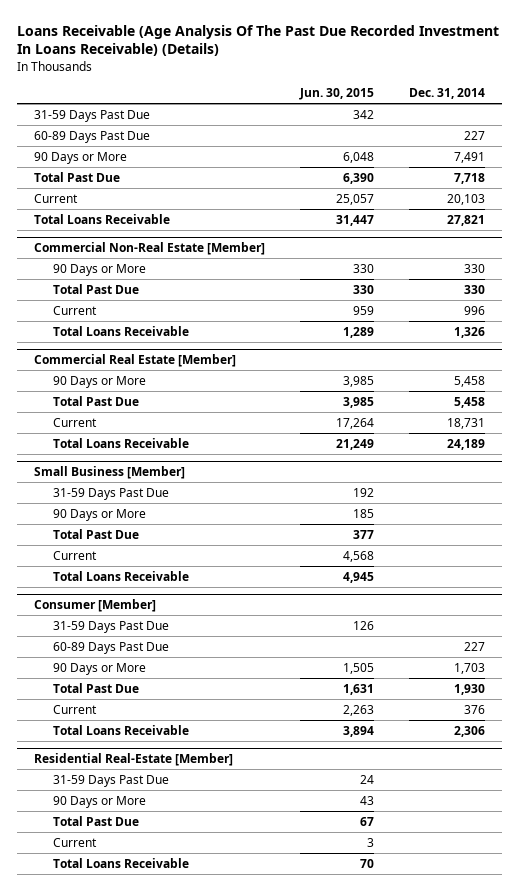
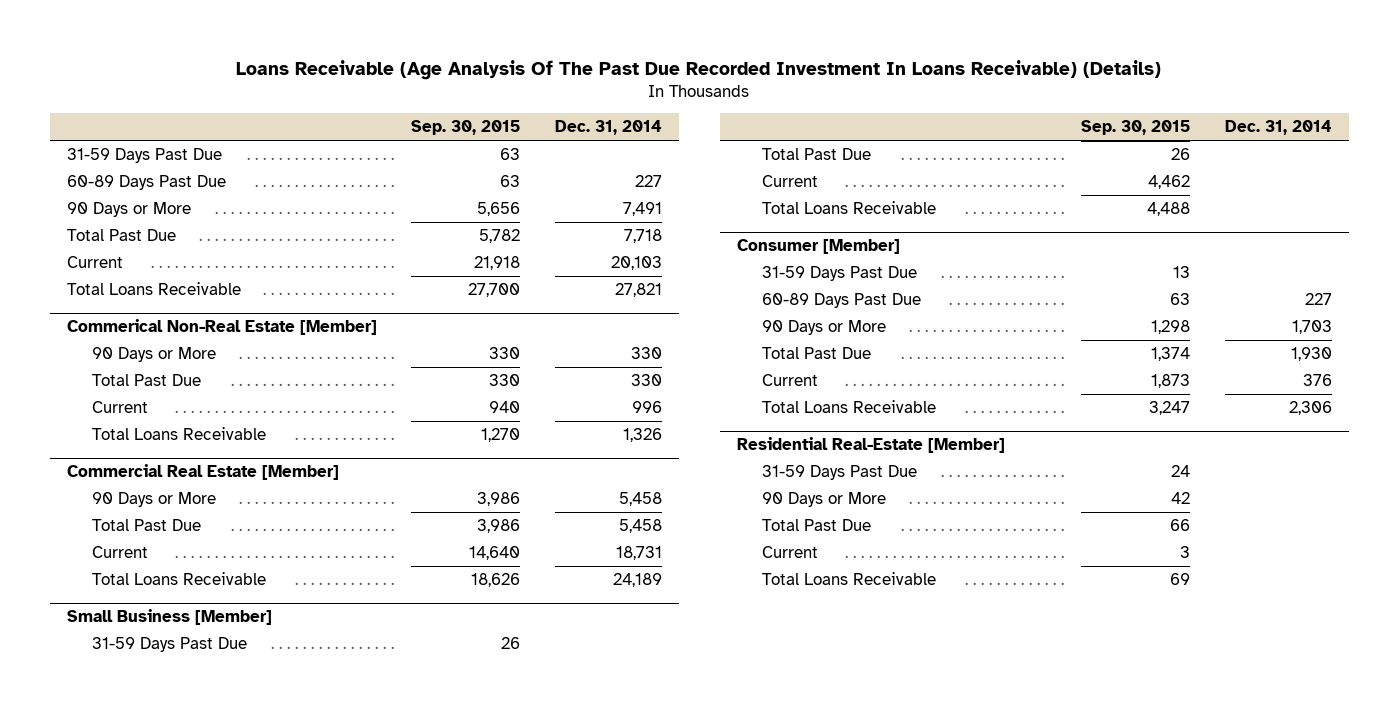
- | Jun. 30, 2015 | Dec. 31, 2014
+ | Sep. 30, 2015 | Dec. 31, 2014
- Commercial Non-Real Estate [Member]
+ Commerical Non-Real Estate [Member]
@ Small Business [Member]
- 90 Days or More | 185 |

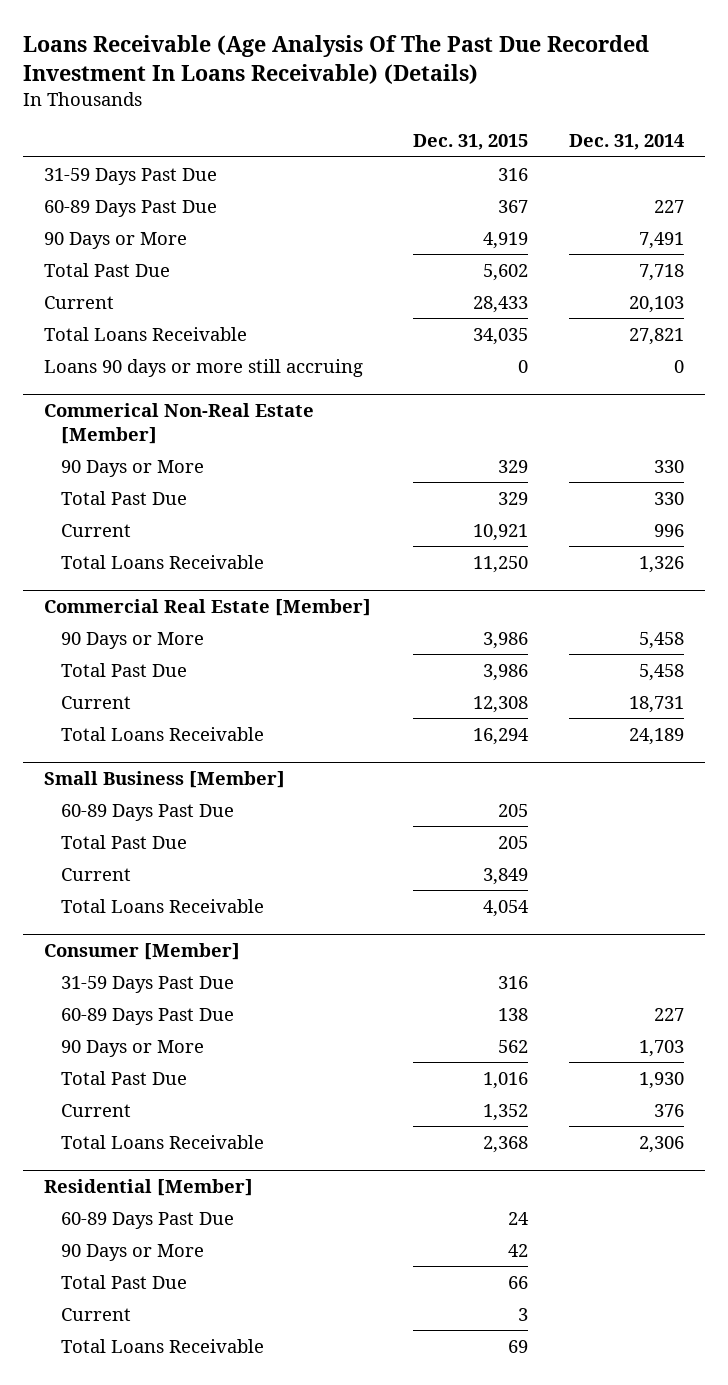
- | Sep. 30, 2015 | Dec. 31, 2014
+ | Dec. 31, 2015 | Dec. 31, 2014
+ Loans 90 days or more still accruing | 0 | 0
@ Small Business [Member]
- 31-59 Days Past Due | 26 |
+ 60-89 Days Past Due | 205 |
- Residential Real-Estate [Member]
- 31-59 Days Past Due | 24 |
+ Residential [Member]
+ 60-89 Days Past Due | 24 |

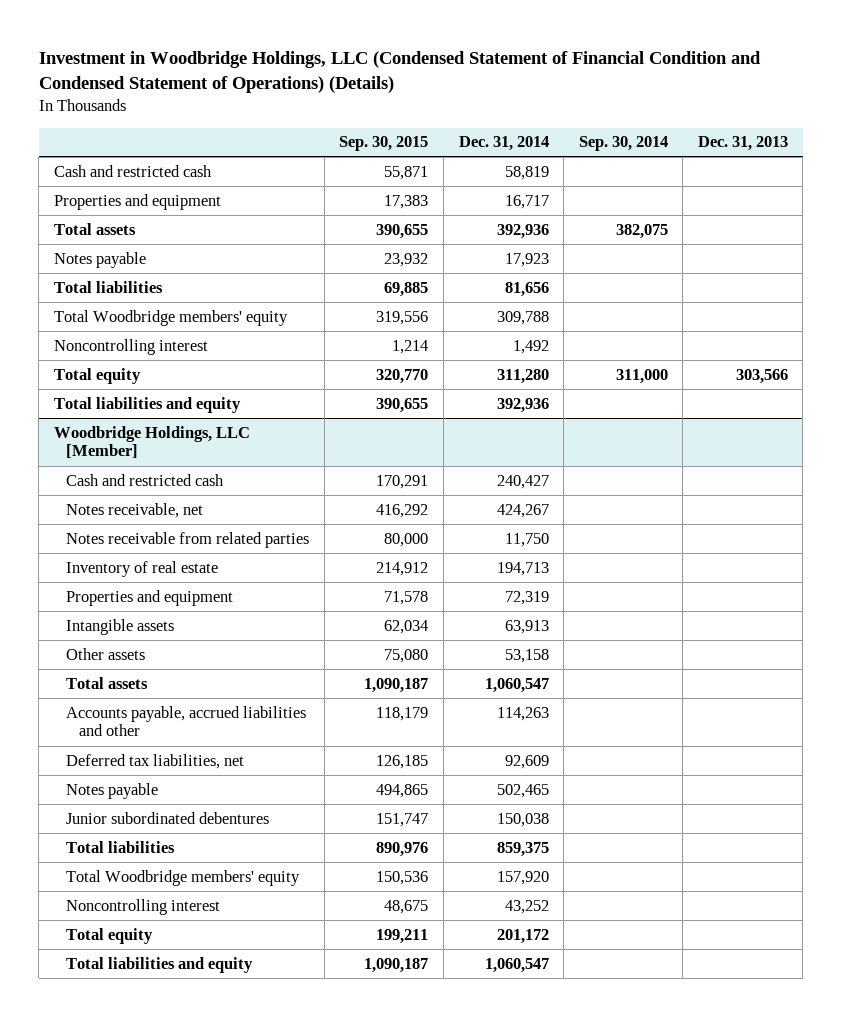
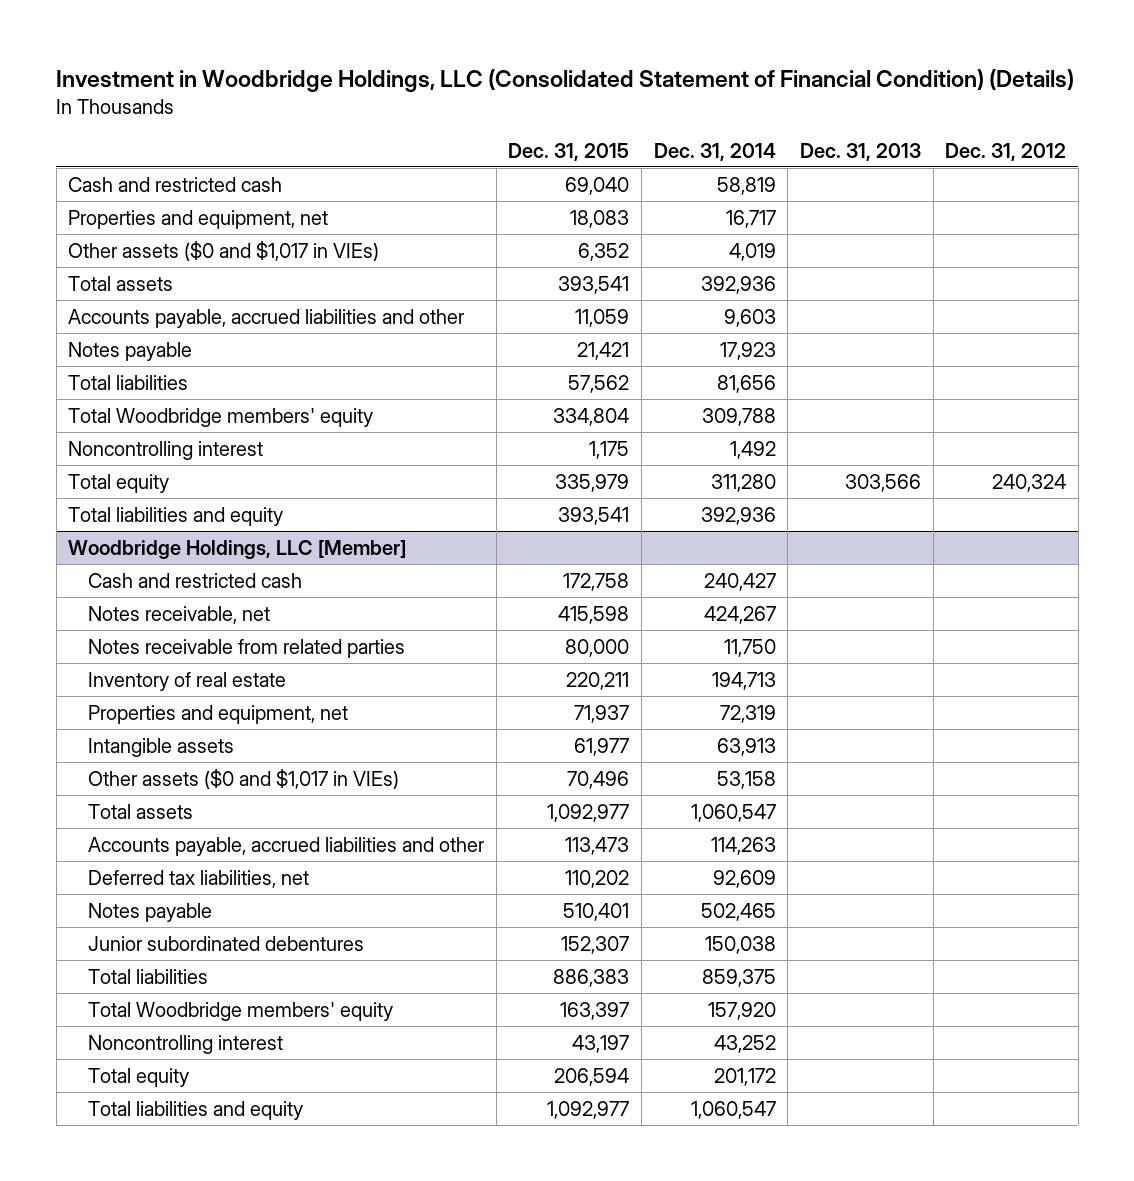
- Investment in Woodbridge Holdings, LLC (Condensed Statement of Financial Condition and Condensed Statement of Operations) (Details)
+ Investment in Woodbridge Holdings, LLC (Consolidated Statement of Financial Condition) (Details)
- | Sep. 30, 2015 | Dec. 31, 2014 | Sep. 30, 2014 | Dec. 31, 2013
+ | Dec. 31, 2015 | Dec. 31, 2014 | Dec. 31, 2013 | Dec. 31, 2012
- Properties and equipment | 17,383 | 16,717 | |
+ Properties and equipment, net | 18,083 | 16,717 | |
+ Other assets ($0 and $1,017 in VIEs) | 6,352 | 4,019 | |
+ Accounts payable, accrued liabilities and other | 11,059 | 9,603 | |
@ Woodbridge Holdings, LLC [Member]
- Properties and equipment | 71,578 | 72,319 | |
+ Properties and equipment, net | 71,937 | 72,319 | |
- Other assets | 75,080 | 53,158 | |
+ Other assets ($0 and $1,017 in VIEs) | 70,496 | 53,158 | |

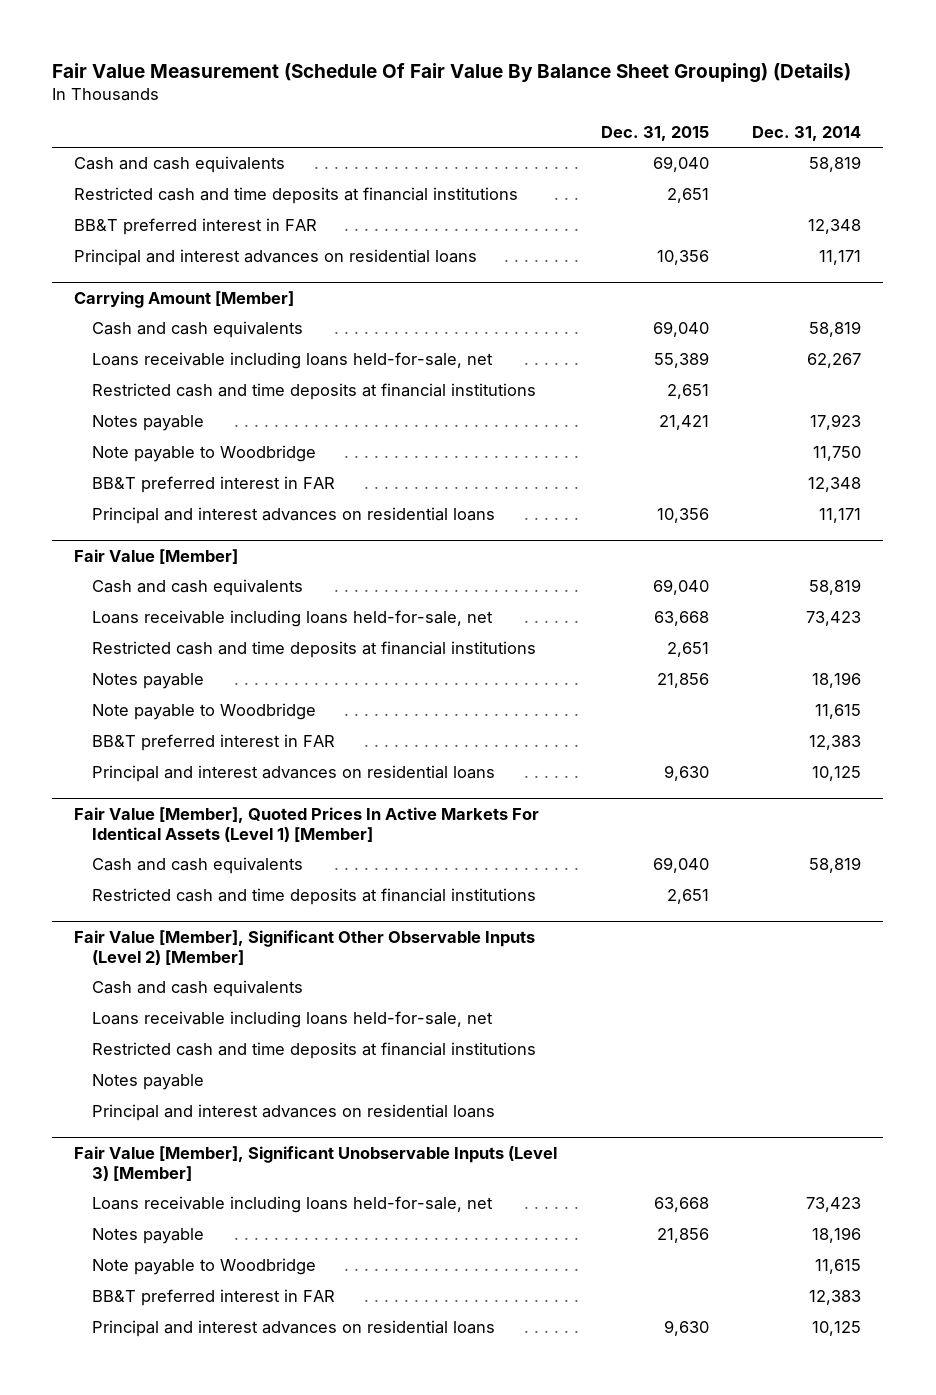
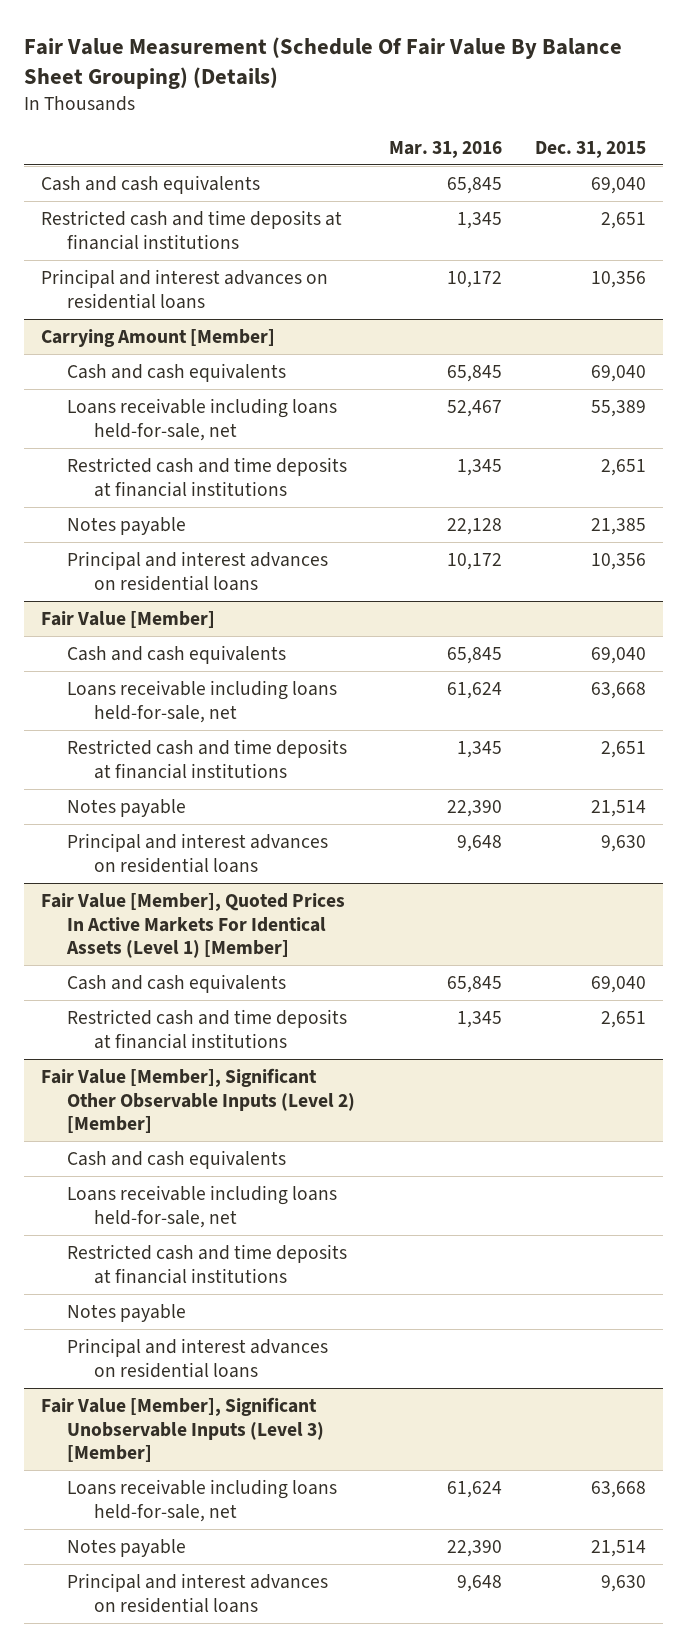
- | Dec. 31, 2015 | Dec. 31, 2014
+ | Mar. 31, 2016 | Dec. 31, 2015
- BB&T preferred interest in FAR | | 12,348
@ Carrying Amount [Member]
- Notes payable | 21,421 | 17,923
- Note payable to Woodbridge | | 11,750
- BB&T preferred interest in FAR | | 12,348
+ Notes payable | 22,128 | 21,385
@ Fair Value [Member]
- Notes payable | 21,856 | 18,196
- Note payable to Woodbridge | | 11,615
- BB&T preferred interest in FAR | | 12,383
+ Notes payable | 22,390 | 21,514
@ Fair Value [Member], Significant Unobservable Inputs (Level 3) [Member]
- Notes payable | 21,856 | 18,196
- Note payable to Woodbridge | | 11,615
- BB&T preferred interest in FAR | | 12,383
+ Notes payable | 22,390 | 21,514

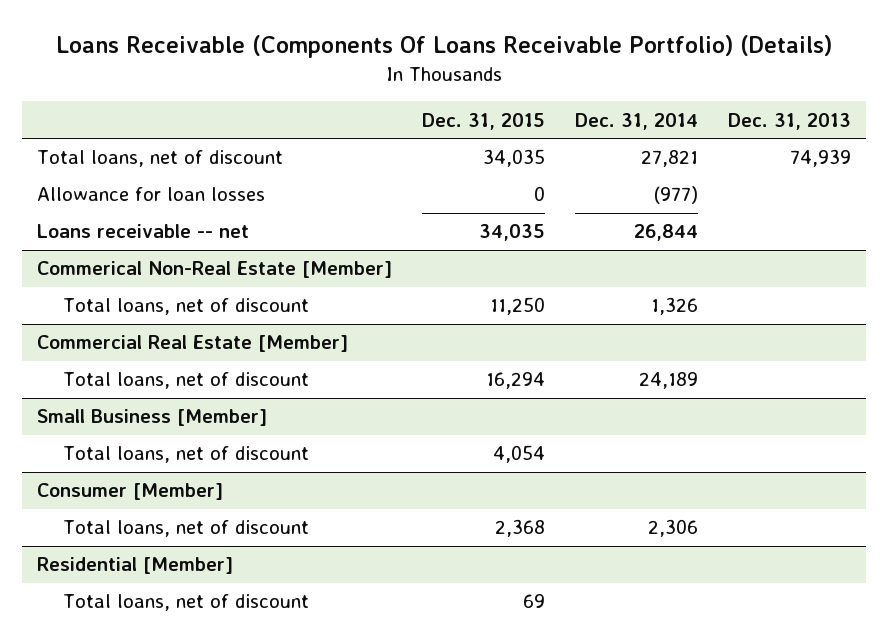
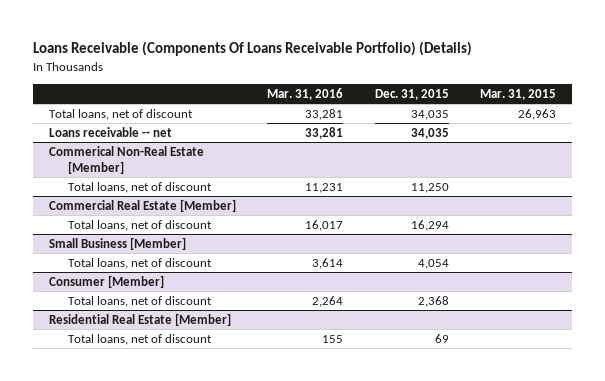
- | Dec. 31, 2015 | Dec. 31, 2014 | Dec. 31, 2013
+ | Mar. 31, 2016 | Dec. 31, 2015 | Mar. 31, 2015
- Allowance for loan losses | 0 | (977) |
- Residential [Member]
+ Residential Real Estate [Member]

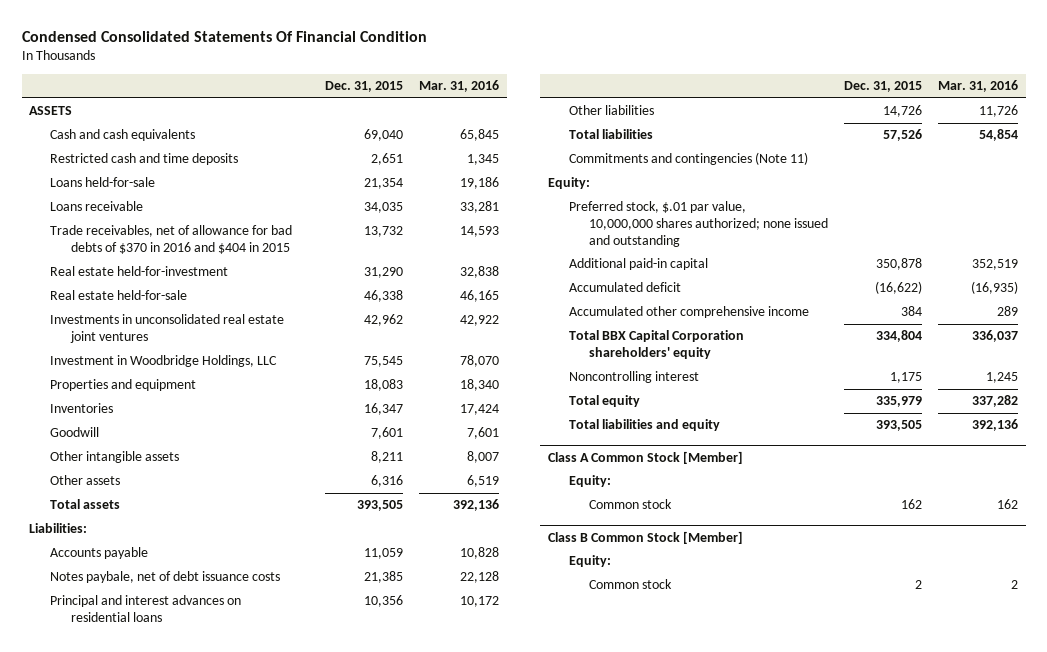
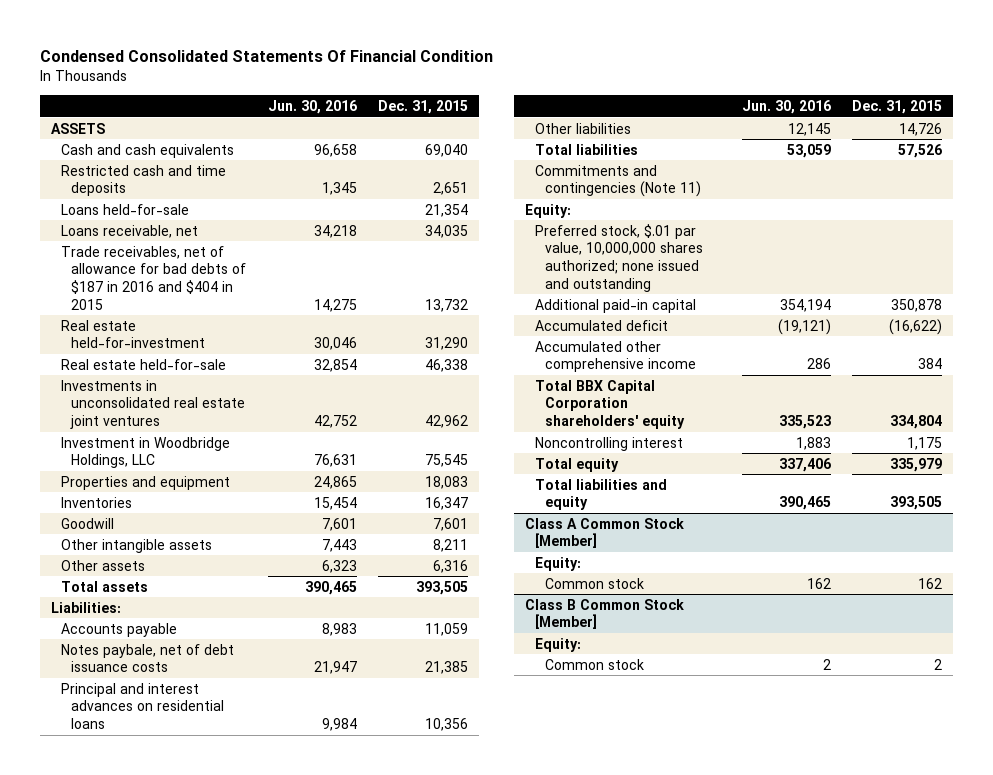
- | Dec. 31, 2015 | Mar. 31, 2016
+ | Jun. 30, 2016 | Dec. 31, 2015
- Loans receivable | 34,035 | 33,281
- Trade receivables, net of allowance for bad debts of $370 in 2016 and $404 in 2015 | 13,732 | 14,593
+ Loans receivable, net | 34,218 | 34,035
+ Trade receivables, net of allowance for bad debts of $187 in 2016 and $404 in 2015 | 14,275 | 13,732

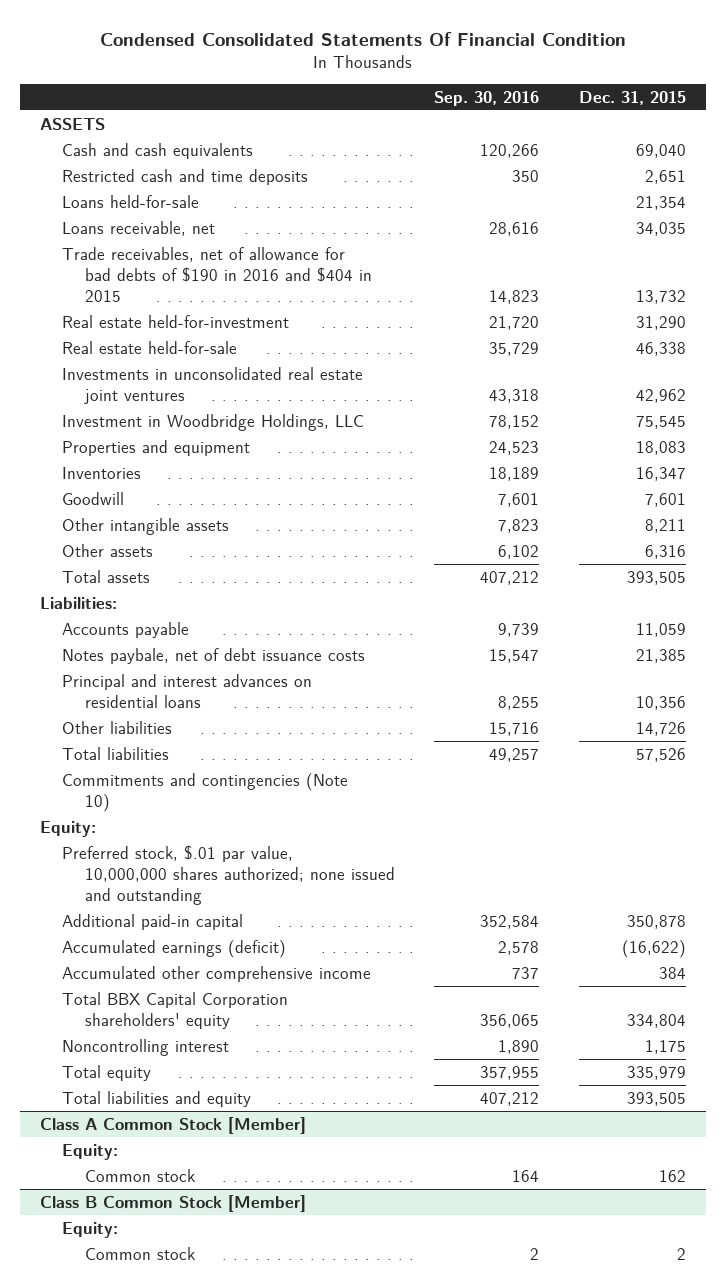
- | Jun. 30, 2016 | Dec. 31, 2015
+ | Sep. 30, 2016 | Dec. 31, 2015
- Trade receivables, net of allowance for bad debts of $187 in 2016 and $404 in 2015 | 14,275 | 13,732
+ Trade receivables, net of allowance for bad debts of $190 in 2016 and $404 in 2015 | 14,823 | 13,732
- Commitments and contingencies (Note 11)
+ Commitments and contingencies (Note 10)
- Accumulated deficit | (19,121) | (16,622)
+ Accumulated earnings (deficit) | 2,578 | (16,622)

